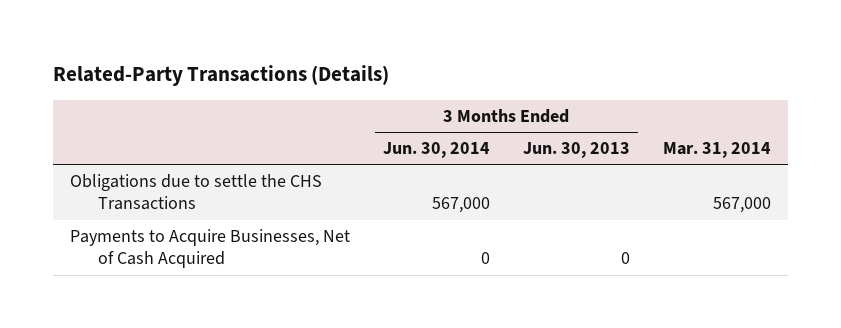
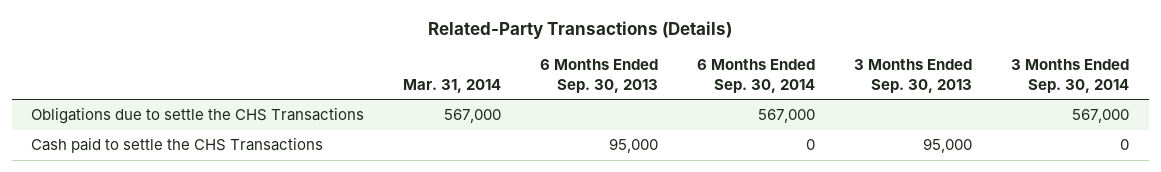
- | 3 Months Ended Jun. 30, 2014 | 3 Months Ended Jun. 30, 2013 | Mar. 31, 2014
+ | Mar. 31, 2014 | 6 Months Ended Sep. 30, 2013 | 6 Months Ended Sep. 30, 2014 | 3 Months Ended Sep. 30, 2013 | 3 Months Ended Sep. 30, 2014
- Payments to Acquire Businesses, Net of Cash Acquired | 0 | 0 |
+ Cash paid to settle the CHS Transactions | | 95,000 | 0 | 95,000 | 0

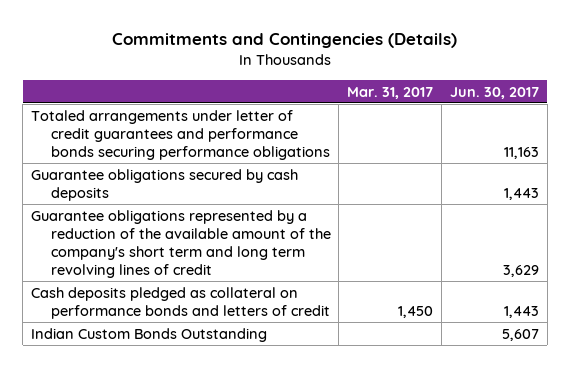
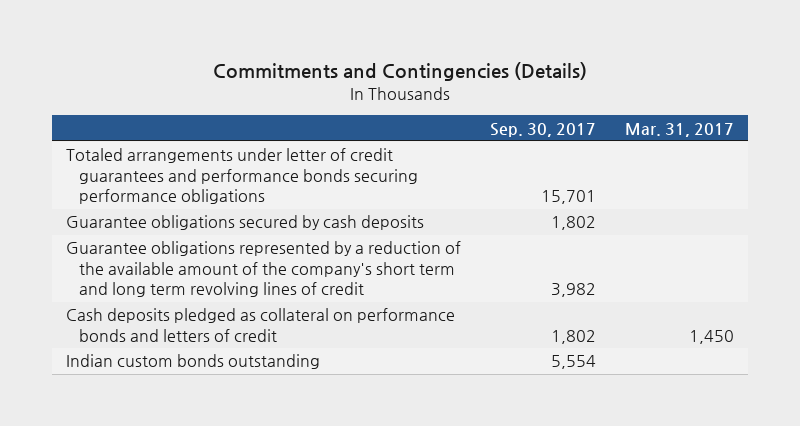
- | Mar. 31, 2017 | Jun. 30, 2017
+ | Sep. 30, 2017 | Mar. 31, 2017
- Indian Custom Bonds Outstanding | | 5,607
+ Indian custom bonds outstanding | 5,554 |

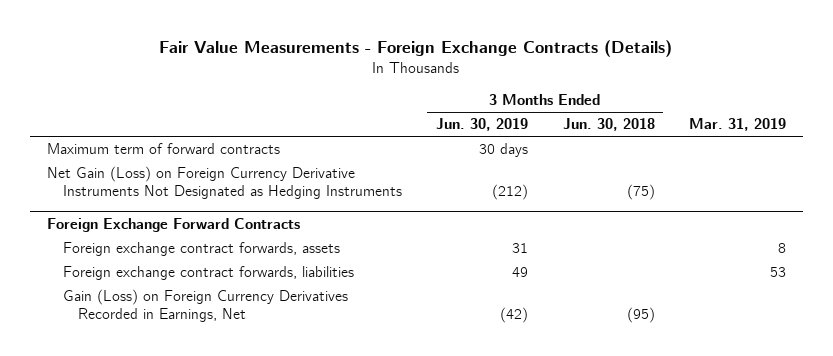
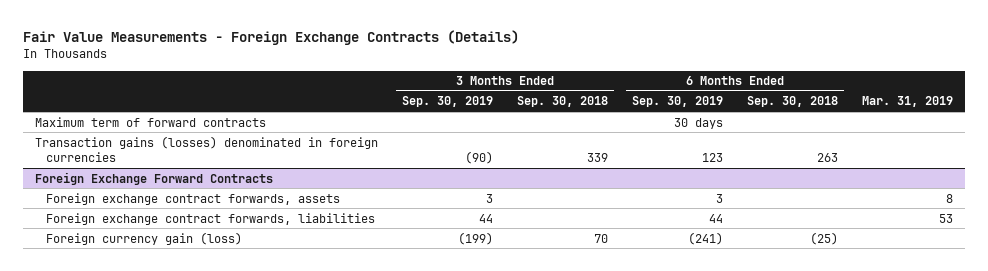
- | 3 Months Ended Jun. 30, 2019 | 3 Months Ended Jun. 30, 2018 | Mar. 31, 2019
+ | 3 Months Ended Sep. 30, 2019 | 3 Months Ended Sep. 30, 2018 | 6 Months Ended Sep. 30, 2019 | 6 Months Ended Sep. 30, 2018 | Mar. 31, 2019
- Net Gain (Loss) on Foreign Currency Derivative Instruments Not Designated as Hedging Instruments | (212) | (75) |
+ Transaction gains (losses) denominated in foreign currencies | (90) | 339 | 123 | 263 |
@ Foreign Exchange Forward Contracts
- Gain (Loss) on Foreign Currency Derivatives Recorded in Earnings, Net | (42) | (95) |
+ Foreign currency gain (loss) | (199) | 70 | (241) | (25) |

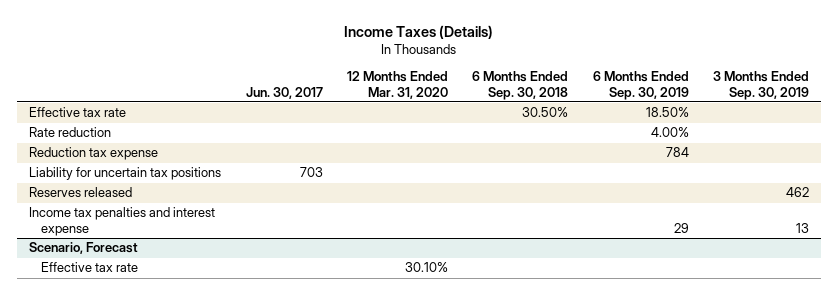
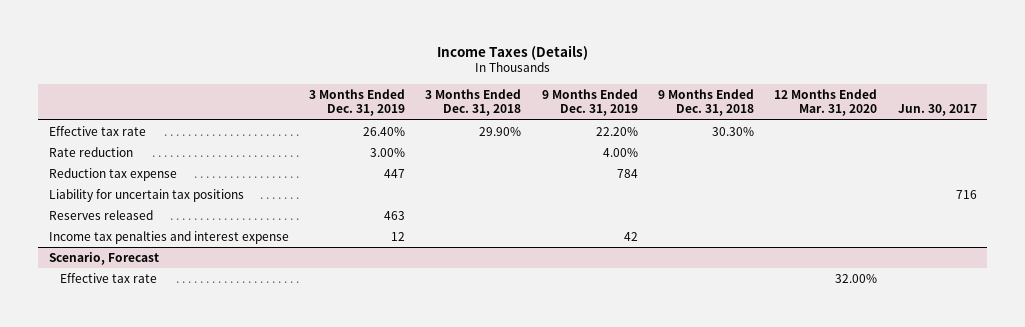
- | Jun. 30, 2017 | 12 Months Ended Mar. 31, 2020 | 6 Months Ended Sep. 30, 2018 | 6 Months Ended Sep. 30, 2019 | 3 Months Ended Sep. 30, 2019
+ | 3 Months Ended Dec. 31, 2019 | 3 Months Ended Dec. 31, 2018 | 9 Months Ended Dec. 31, 2019 | 9 Months Ended Dec. 31, 2018 | 12 Months Ended Mar. 31, 2020 | Jun. 30, 2017
- Liability for uncertain tax positions | 703 | | | |
+ Liability for uncertain tax positions | | | | | | 716
@ Scenario, Forecast
- Effective tax rate | | 30.10% | | |
+ Effective tax rate | | | | | 32.00% |

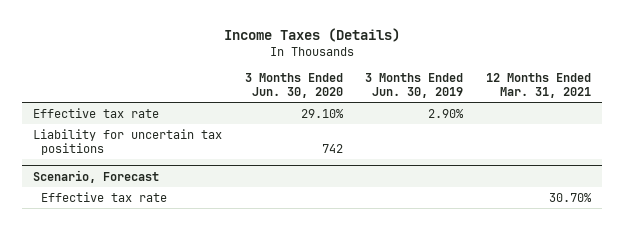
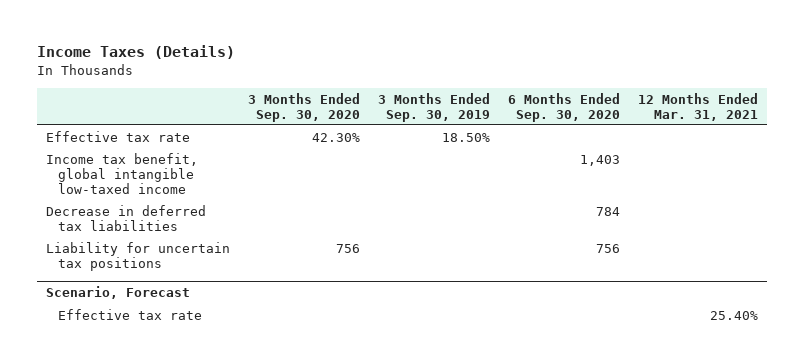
- | 3 Months Ended Jun. 30, 2020 | 3 Months Ended Jun. 30, 2019 | 12 Months Ended Mar. 31, 2021
+ | 3 Months Ended Sep. 30, 2020 | 3 Months Ended Sep. 30, 2019 | 6 Months Ended Sep. 30, 2020 | 12 Months Ended Mar. 31, 2021
+ Income tax benefit, global intangible low-taxed income | | | 1,403 |
+ Decrease in deferred tax liabilities | | | 784 |
@ Scenario, Forecast
- Effective tax rate | | | 30.70%
+ Effective tax rate | | | | 25.40%

